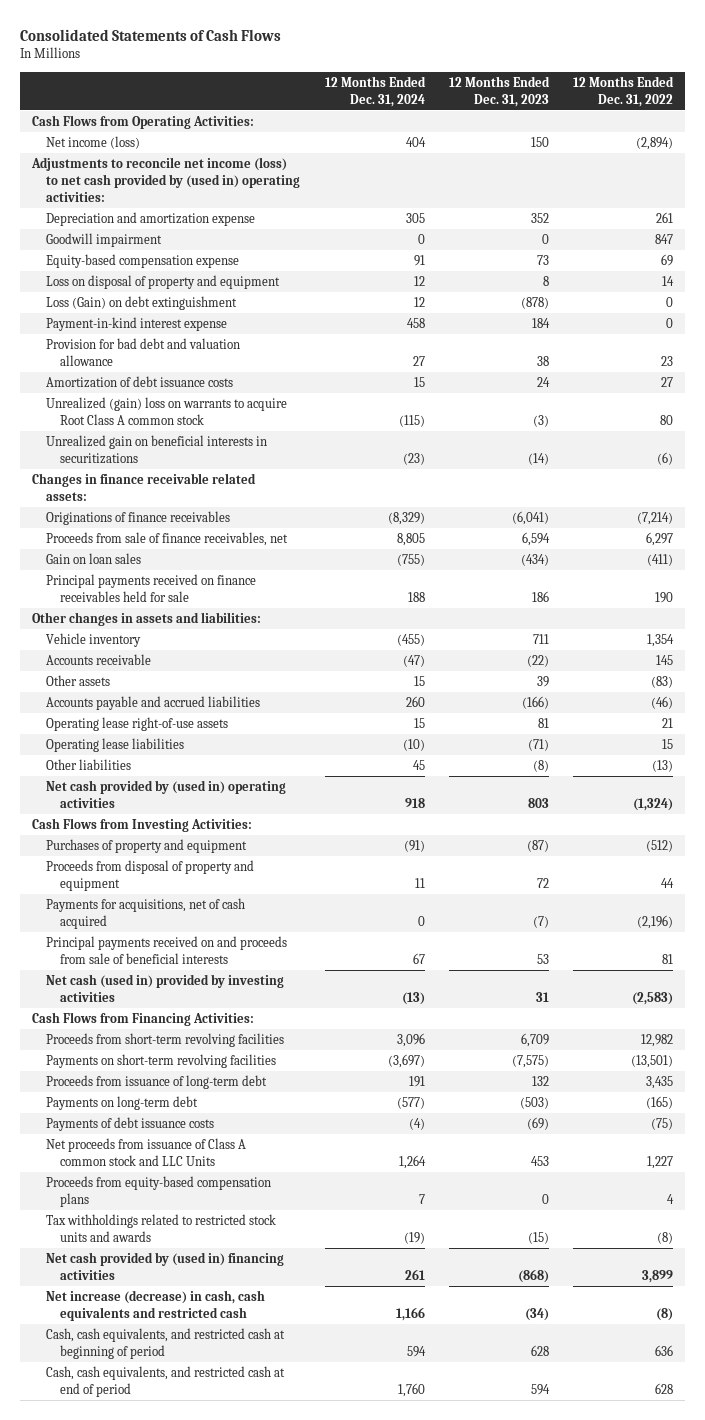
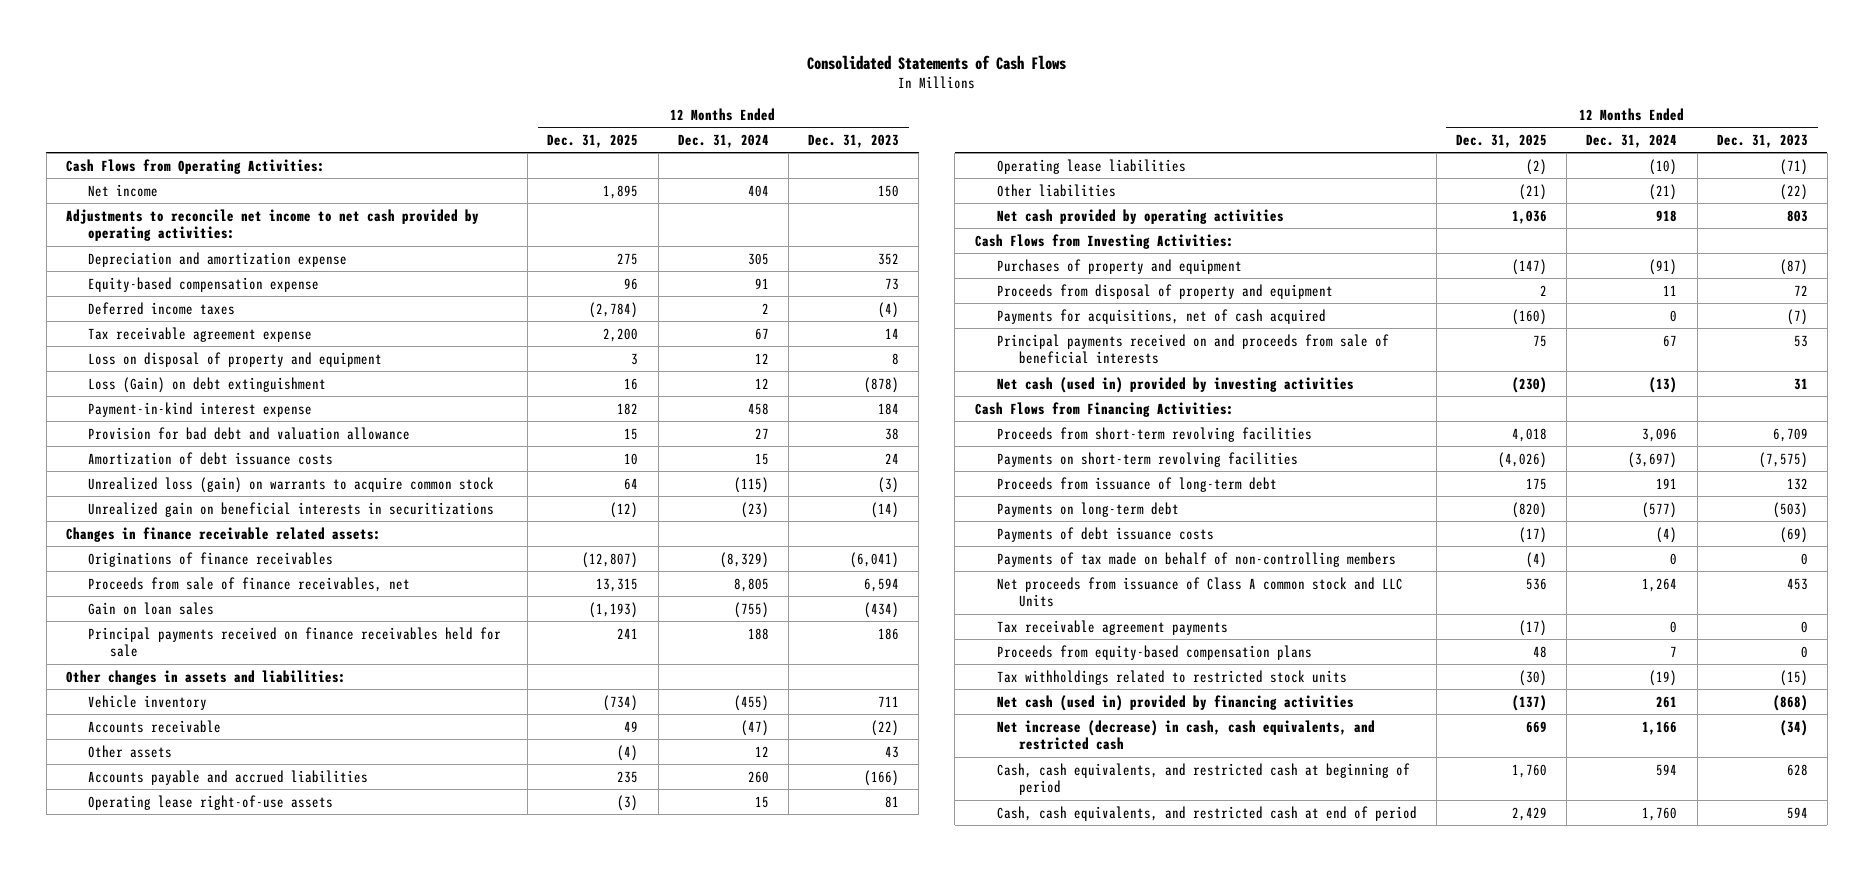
- | 12 Months Ended Dec. 31, 2024 | 12 Months Ended Dec. 31, 2023 | 12 Months Ended Dec. 31, 2022
+ | 12 Months Ended Dec. 31, 2025 | 12 Months Ended Dec. 31, 2024 | 12 Months Ended Dec. 31, 2023
- Net income (loss) | 404 | 150 | (2,894)
- Adjustments to reconcile net income (loss) to net cash provided by (used in) operating activities:
+ Net income | 1,895 | 404 | 150
+ Adjustments to reconcile net income to net cash provided by operating activities:
- Goodwill impairment | 0 | 0 | 847
+ Deferred income taxes | (2,784) | 2 | (4)
+ Tax receivable agreement expense | 2,200 | 67 | 14
- Unrealized (gain) loss on warrants to acquire Root Class A common stock | (115) | (3) | 80
+ Unrealized loss (gain) on warrants to acquire common stock | 64 | (115) | (3)
- Other assets | 15 | 39 | (83)
+ Other assets | (4) | 12 | 43
- Other liabilities | 45 | (8) | (13)
- Net cash provided by (used in) operating activities | 918 | 803 | (1,324)
+ Other liabilities | (21) | (21) | (22)
+ Net cash provided by operating activities | 1,036 | 918 | 803
+ Payments of tax made on behalf of non-controlling members | (4) | 0 | 0
+ Tax receivable agreement payments | (17) | 0 | 0
- Tax withholdings related to restricted stock units and awards | (19) | (15) | (8)
- Net cash provided by (used in) financing activities | 261 | (868) | 3,899
- Net increase (decrease) in cash, cash equivalents and restricted cash | 1,166 | (34) | (8)
+ Tax withholdings related to restricted stock units | (30) | (19) | (15)
+ Net cash (used in) provided by financing activities | (137) | 261 | (868)
+ Net increase (decrease) in cash, cash equivalents, and restricted cash | 669 | 1,166 | (34)

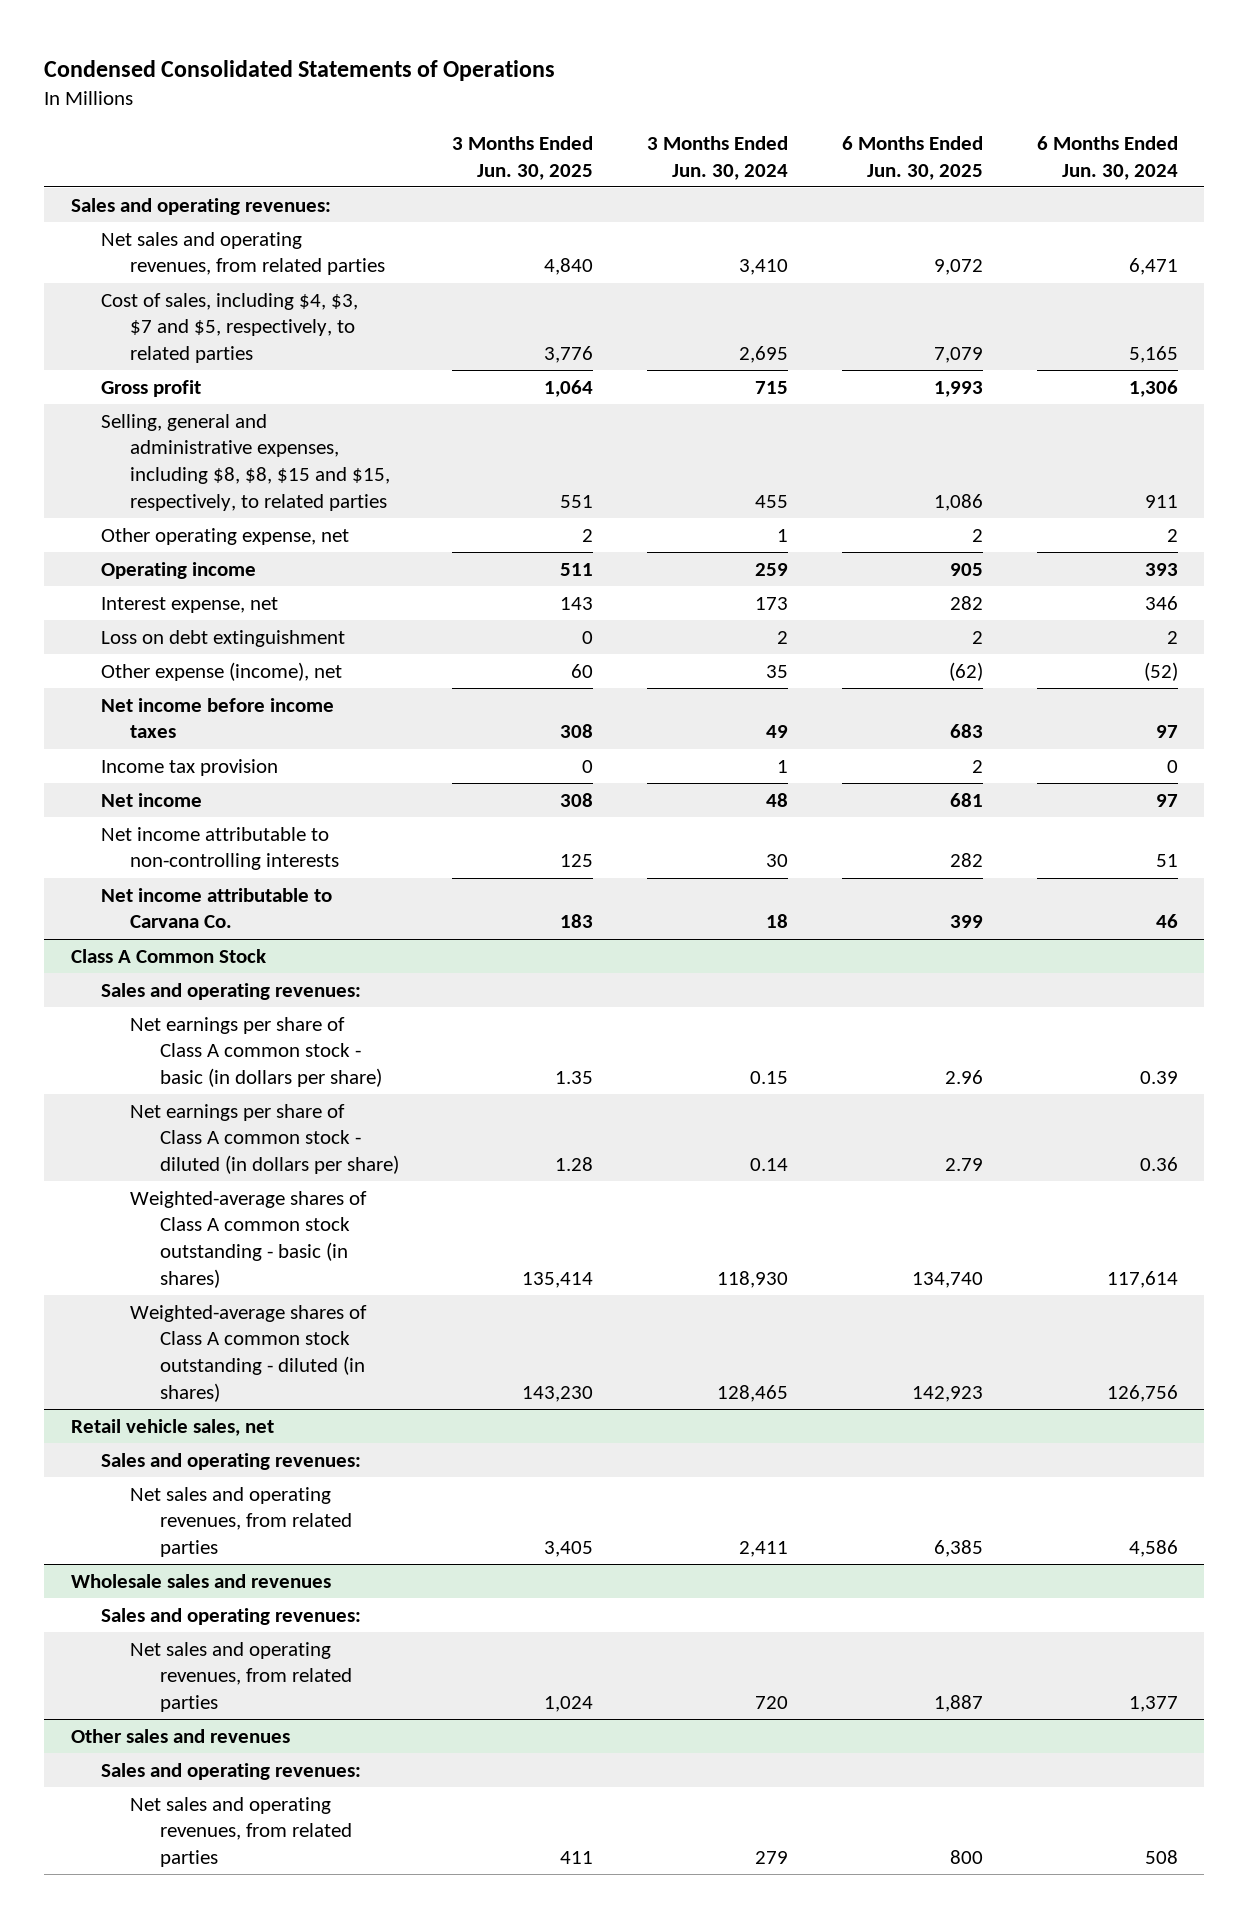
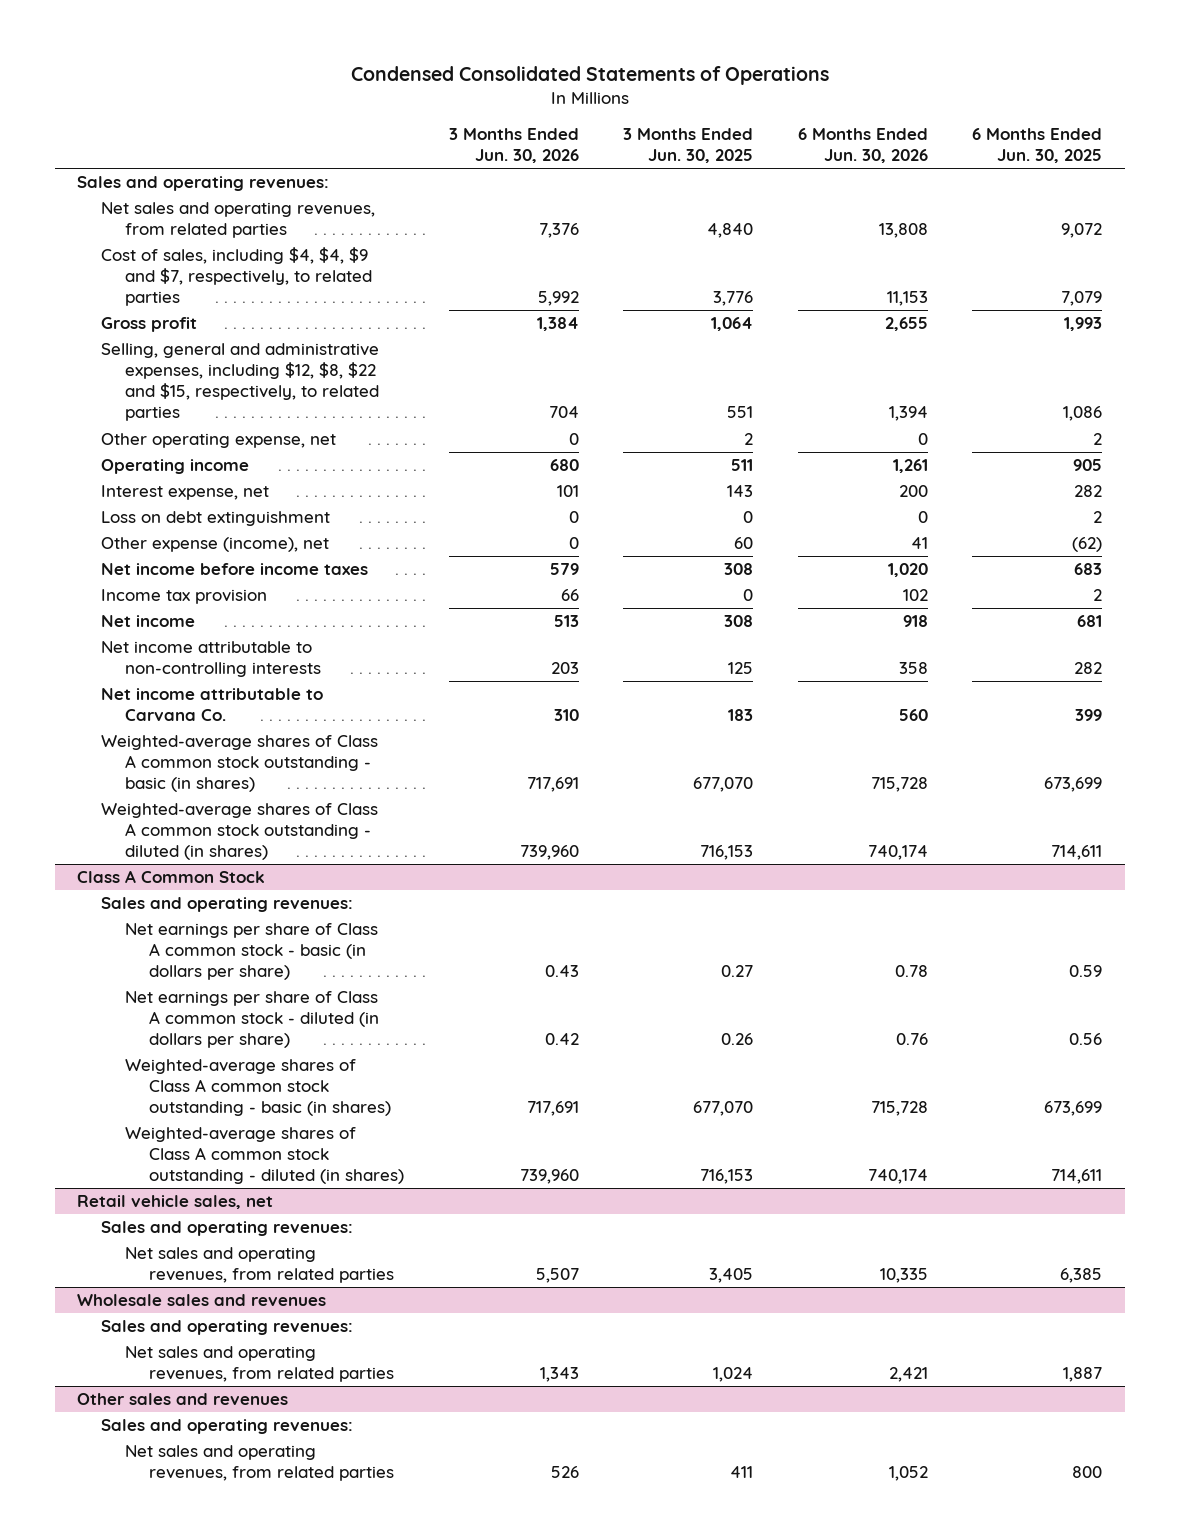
- | 3 Months Ended Jun. 30, 2025 | 3 Months Ended Jun. 30, 2024 | 6 Months Ended Jun. 30, 2025 | 6 Months Ended Jun. 30, 2024
+ | 3 Months Ended Jun. 30, 2026 | 3 Months Ended Jun. 30, 2025 | 6 Months Ended Jun. 30, 2026 | 6 Months Ended Jun. 30, 2025
- Cost of sales, including $4, $3, $7 and $5, respectively, to related parties | 3,776 | 2,695 | 7,079 | 5,165
+ Cost of sales, including $4, $4, $9 and $7, respectively, to related parties | 5,992 | 3,776 | 11,153 | 7,079
- Selling, general and administrative expenses, including $8, $8, $15 and $15, respectively, to related parties | 551 | 455 | 1,086 | 911
+ Selling, general and administrative expenses, including $12, $8, $22 and $15, respectively, to related parties | 704 | 551 | 1,394 | 1,086
+ Weighted-average shares of Class A common stock outstanding - basic (in shares) | 717,691 | 677,070 | 715,728 | 673,699
+ Weighted-average shares of Class A common stock outstanding - diluted (in shares) | 739,960 | 716,153 | 740,174 | 714,611
@ Class A Common Stock
- Net earnings per share of Class A common stock - basic (in dollars per share) | 1.35 | 0.15 | 2.96 | 0.39
- Net earnings per share of Class A common stock - diluted (in dollars per share) | 1.28 | 0.14 | 2.79 | 0.36
- Weighted-average shares of Class A common stock outstanding - basic (in shares) | 135,414 | 118,930 | 134,740 | 117,614
- Weighted-average shares of Class A common stock outstanding - diluted (in shares) | 143,230 | 128,465 | 142,923 | 126,756
+ Net earnings per share of Class A common stock - basic (in dollars per share) | 0.43 | 0.27 | 0.78 | 0.59
+ Net earnings per share of Class A common stock - diluted (in dollars per share) | 0.42 | 0.26 | 0.76 | 0.56
+ Weighted-average shares of Class A common stock outstanding - basic (in shares) | 717,691 | 677,070 | 715,728 | 673,699
+ Weighted-average shares of Class A common stock outstanding - diluted (in shares) | 739,960 | 716,153 | 740,174 | 714,611

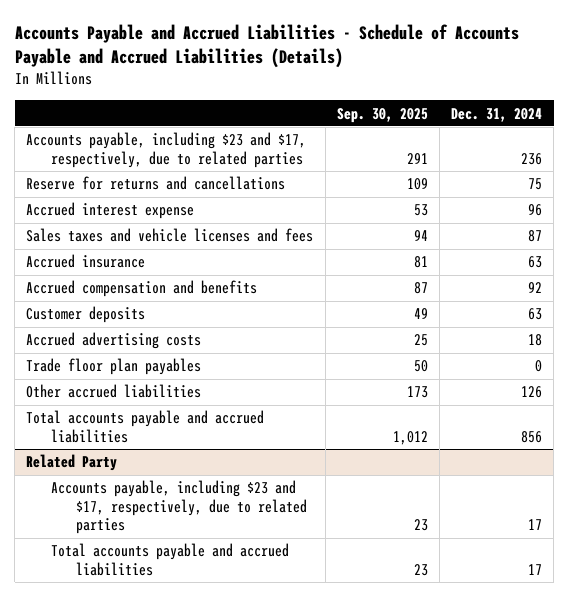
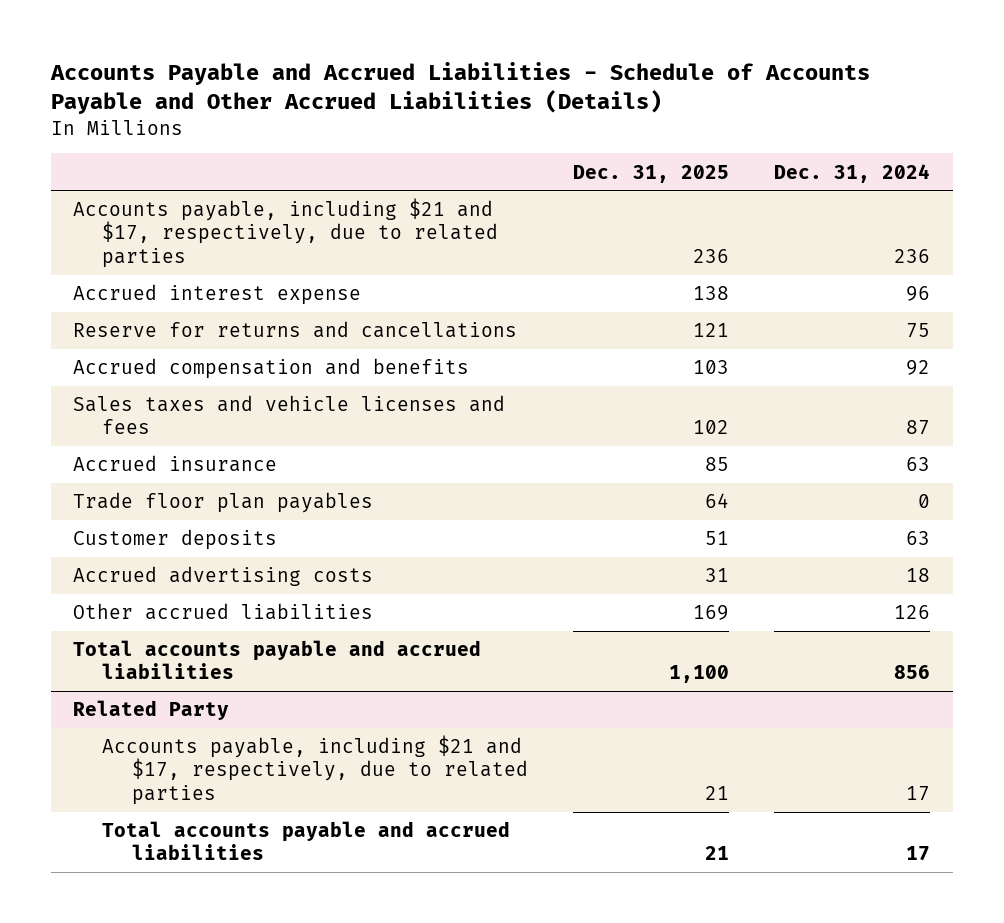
- Accounts Payable and Accrued Liabilities - Schedule of Accounts Payable and Accrued Liabilities (Details)
+ Accounts Payable and Accrued Liabilities - Schedule of Accounts Payable and Other Accrued Liabilities (Details)
- | Sep. 30, 2025 | Dec. 31, 2024
+ | Dec. 31, 2025 | Dec. 31, 2024
- Accounts payable, including $23 and $17, respectively, due to related parties | 291 | 236
+ Accounts payable, including $21 and $17, respectively, due to related parties | 236 | 236
moved down: Reserve for returns and cancellations | 121 | 75
moved up: Accrued compensation and benefits | 103 | 92
moved up: Trade floor plan payables | 64 | 0
@ Related Party
- Accounts payable, including $23 and $17, respectively, due to related parties | 23 | 17
+ Accounts payable, including $21 and $17, respectively, due to related parties | 21 | 17

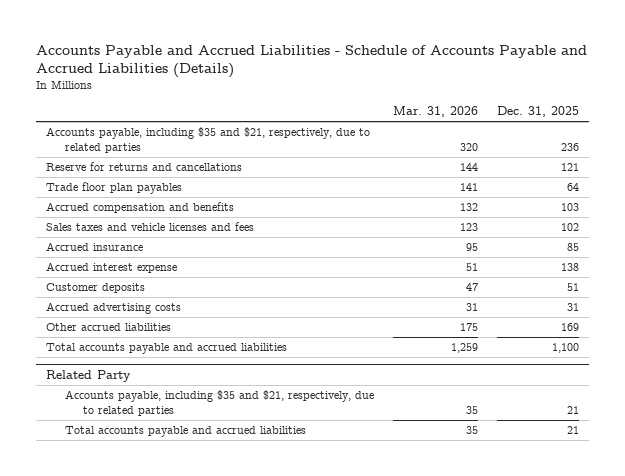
- Accounts Payable and Accrued Liabilities - Schedule of Accounts Payable and Other Accrued Liabilities (Details)
+ Accounts Payable and Accrued Liabilities - Schedule of Accounts Payable and Accrued Liabilities (Details)
- | Dec. 31, 2025 | Dec. 31, 2024
+ | Mar. 31, 2026 | Dec. 31, 2025
- Accounts payable, including $21 and $17, respectively, due to related parties | 236 | 236
+ Accounts payable, including $35 and $21, respectively, due to related parties | 320 | 236
moved up: Trade floor plan payables | 141 | 64
moved down: Accrued interest expense | 51 | 138
@ Related Party
- Accounts payable, including $21 and $17, respectively, due to related parties | 21 | 17
+ Accounts payable, including $35 and $21, respectively, due to related parties | 35 | 21

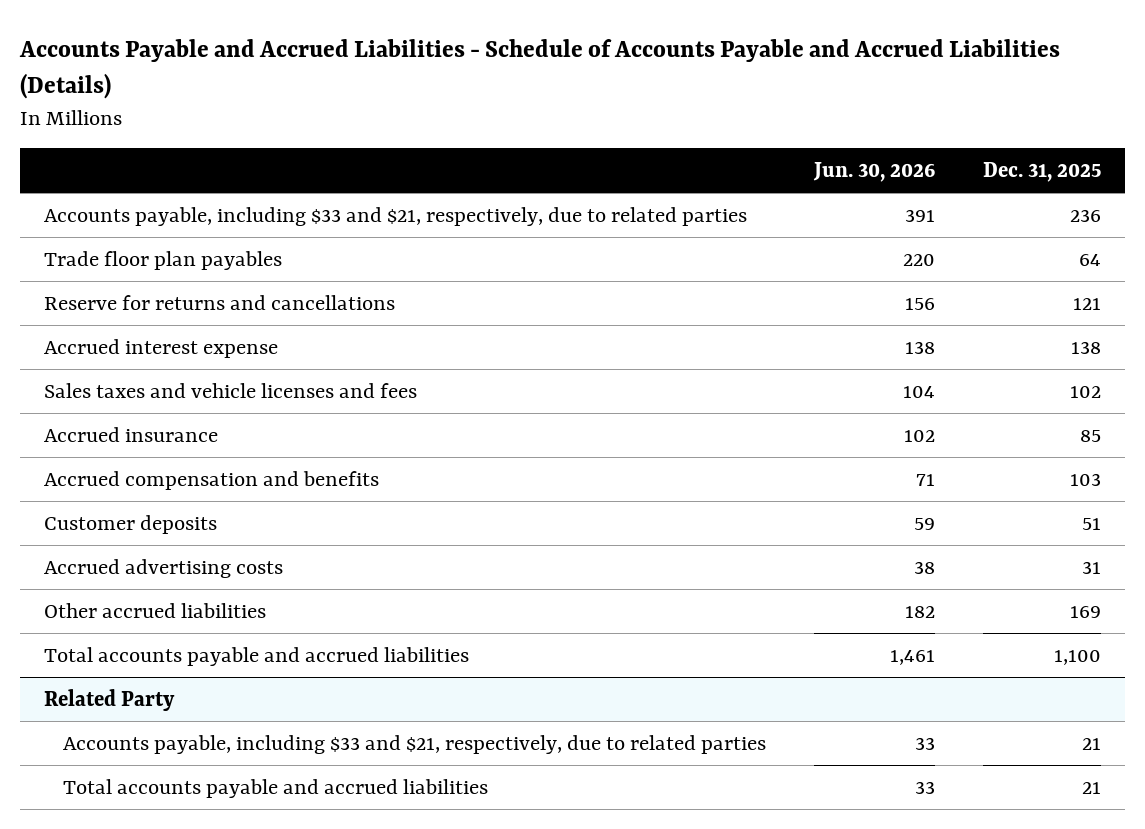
- | Mar. 31, 2026 | Dec. 31, 2025
+ | Jun. 30, 2026 | Dec. 31, 2025
- Accounts payable, including $35 and $21, respectively, due to related parties | 320 | 236
+ Accounts payable, including $33 and $21, respectively, due to related parties | 391 | 236
moved down: Reserve for returns and cancellations | 156 | 121
moved up: Accrued interest expense | 138 | 138
moved down: Accrued compensation and benefits | 71 | 103
@ Related Party
- Accounts payable, including $35 and $21, respectively, due to related parties | 35 | 21
+ Accounts payable, including $33 and $21, respectively, due to related parties | 33 | 21

